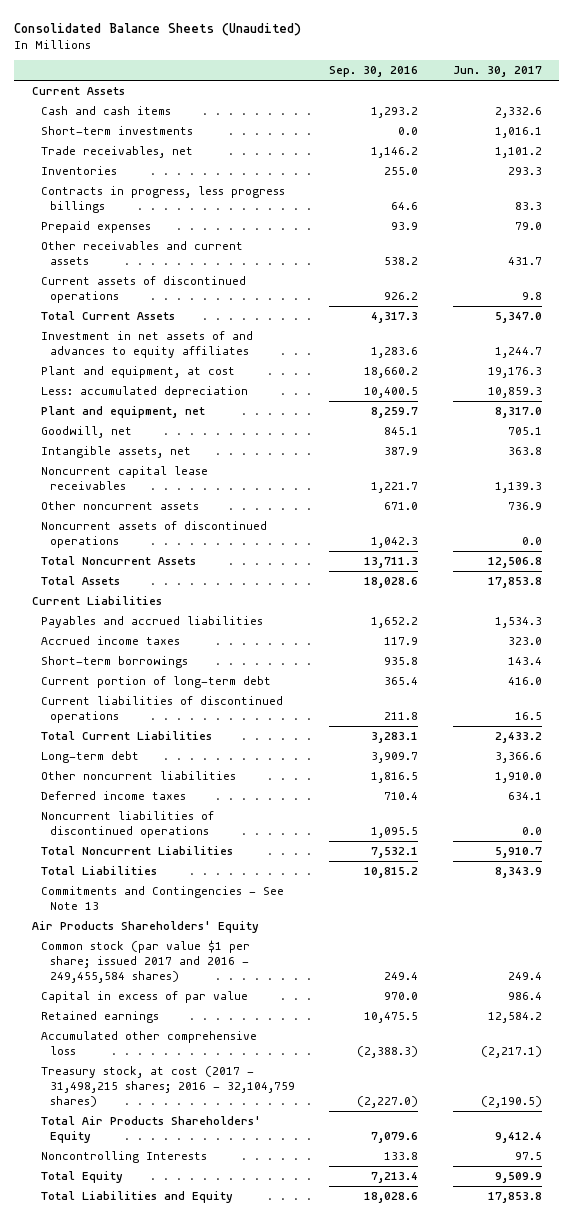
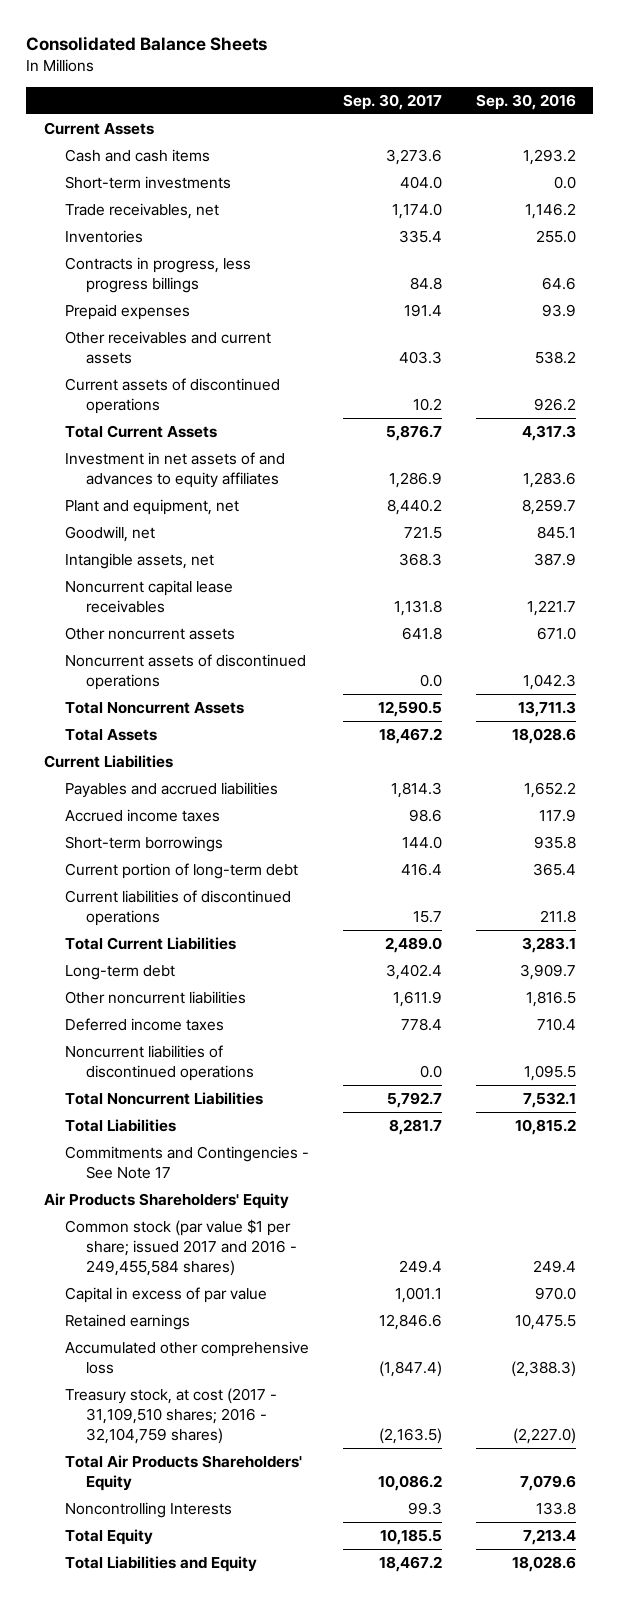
- Consolidated Balance Sheets (Unaudited)
+ Consolidated Balance Sheets
- | Sep. 30, 2016 | Jun. 30, 2017
+ | Sep. 30, 2017 | Sep. 30, 2016
- Plant and equipment, at cost | 18,660.2 | 19,176.3
- Less: accumulated depreciation | 10,400.5 | 10,859.3
- Commitments and Contingencies - See Note 13
+ Commitments and Contingencies - See Note 17
- Treasury stock, at cost (2017 - 31,498,215 shares; 2016 - 32,104,759 shares) | (2,227.0) | (2,190.5)
+ Treasury stock, at cost (2017 - 31,109,510 shares; 2016 - 32,104,759 shares) | (2,163.5) | (2,227.0)

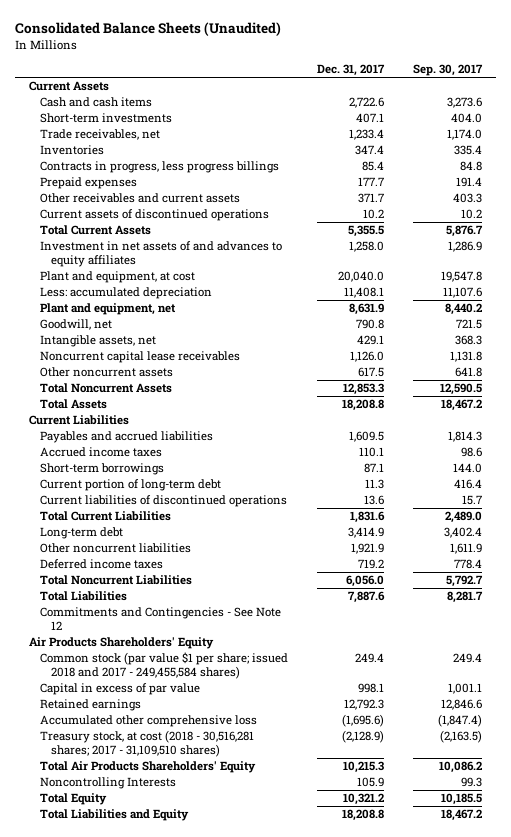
- Consolidated Balance Sheets
+ Consolidated Balance Sheets (Unaudited)
- | Sep. 30, 2017 | Sep. 30, 2016
+ | Dec. 31, 2017 | Sep. 30, 2017
+ Plant and equipment, at cost | 20,040.0 | 19,547.8
+ Less: accumulated depreciation | 11,408.1 | 11,107.6
- Noncurrent assets of discontinued operations | 0.0 | 1,042.3
- Noncurrent liabilities of discontinued operations | 0.0 | 1,095.5
- Commitments and Contingencies - See Note 17
+ Commitments and Contingencies - See Note 12
- Common stock (par value $1 per share; issued 2017 and 2016 - 249,455,584 shares) | 249.4 | 249.4
+ Common stock (par value $1 per share; issued 2018 and 2017 - 249,455,584 shares) | 249.4 | 249.4
- Treasury stock, at cost (2017 - 31,109,510 shares; 2016 - 32,104,759 shares) | (2,163.5) | (2,227.0)
+ Treasury stock, at cost (2018 - 30,516,281 shares; 2017 - 31,109,510 shares) | (2,128.9) | (2,163.5)

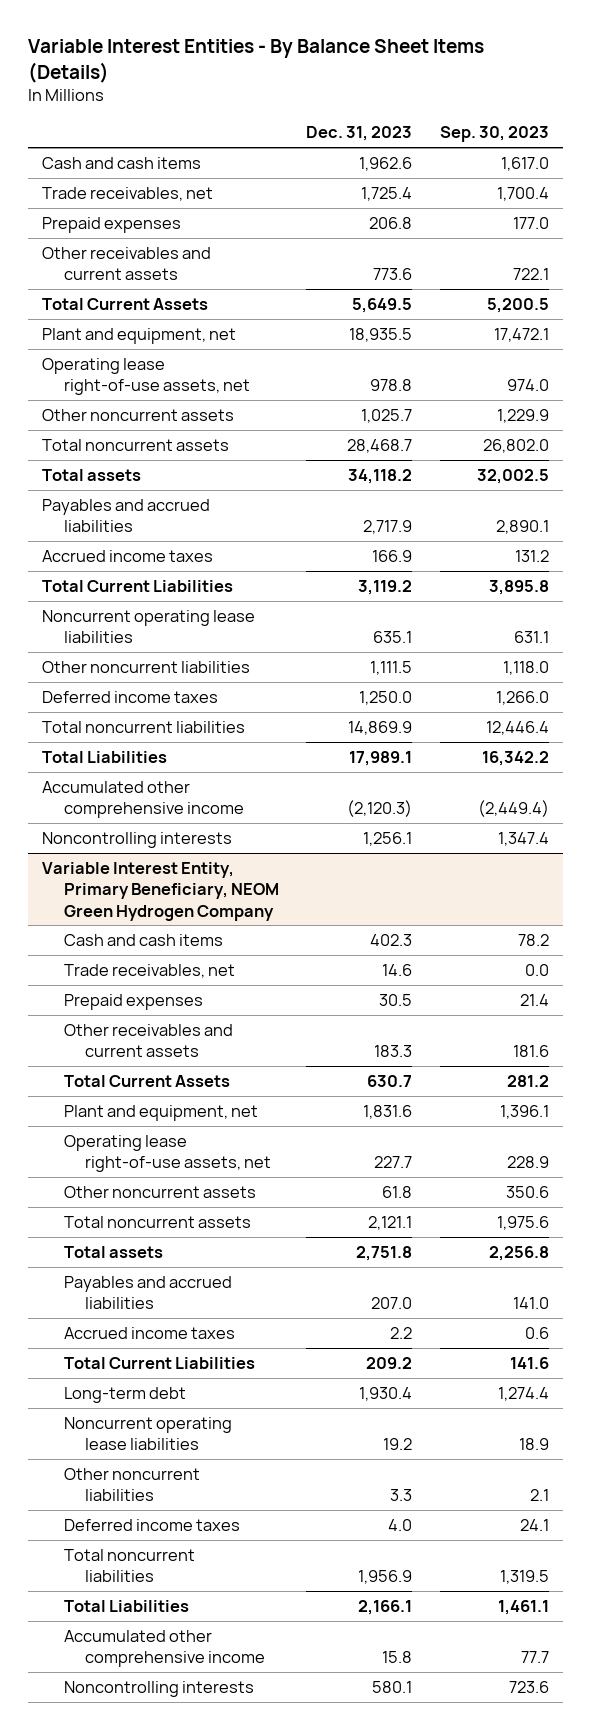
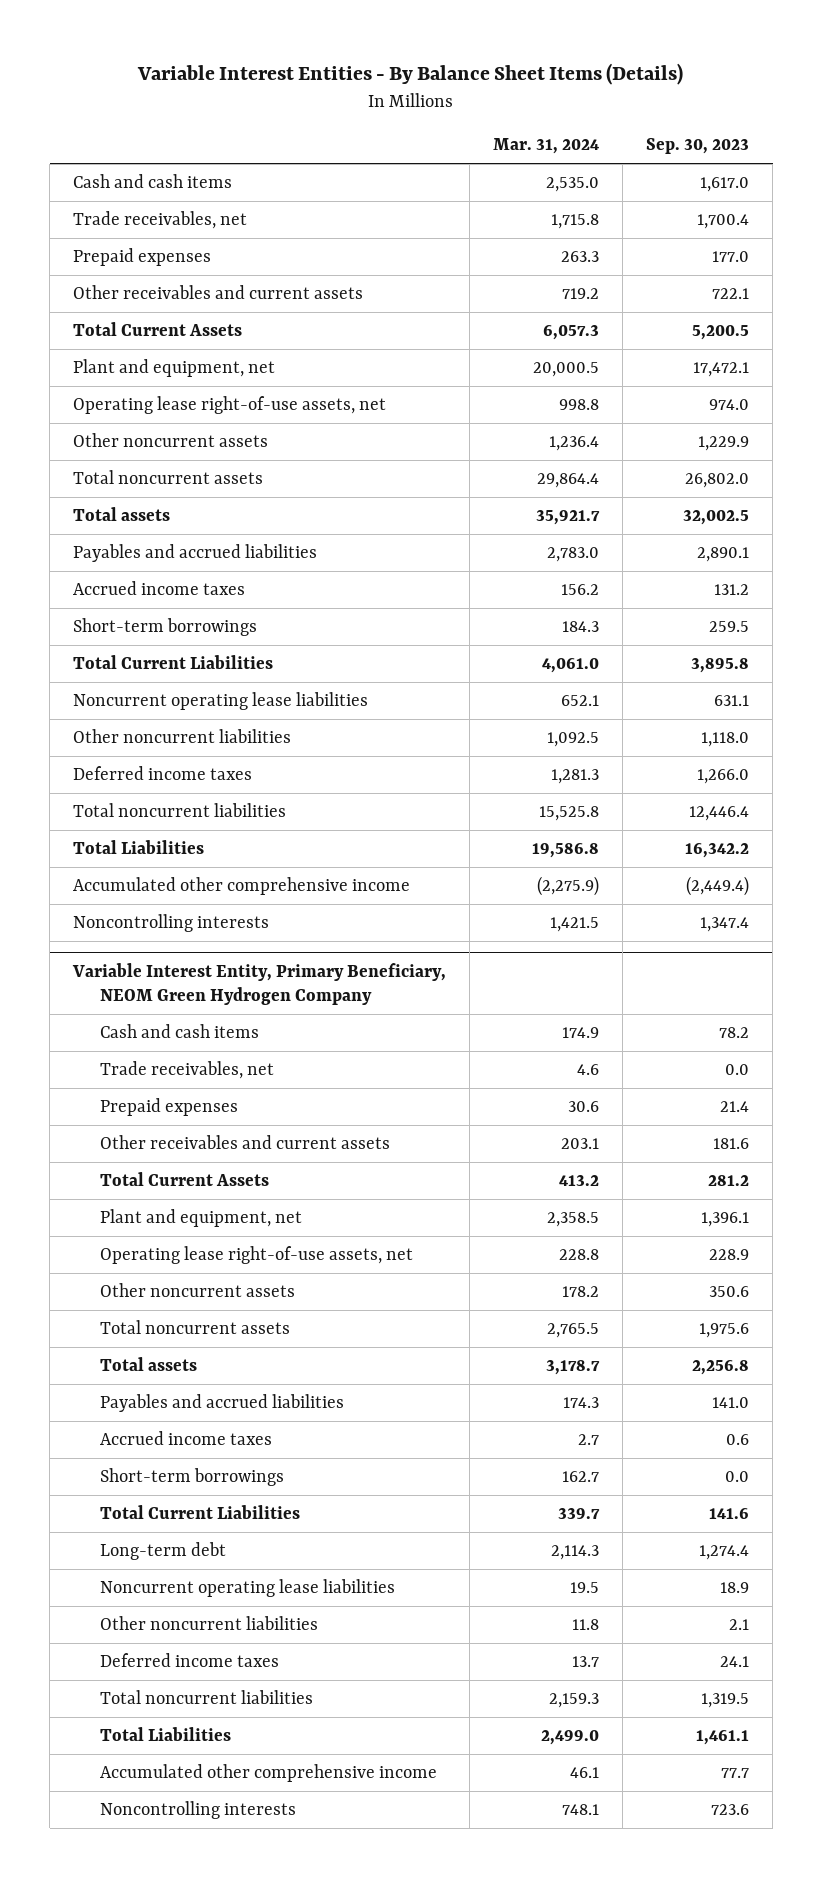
- | Dec. 31, 2023 | Sep. 30, 2023
+ | Mar. 31, 2024 | Sep. 30, 2023
+ Short-term borrowings | 184.3 | 259.5
@ Variable Interest Entity, Primary Beneficiary, NEOM Green Hydrogen Company
+ Short-term borrowings | 162.7 | 0.0

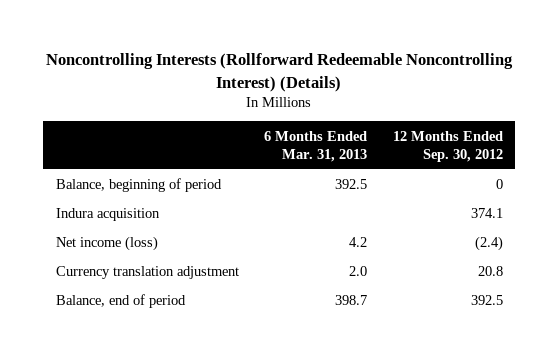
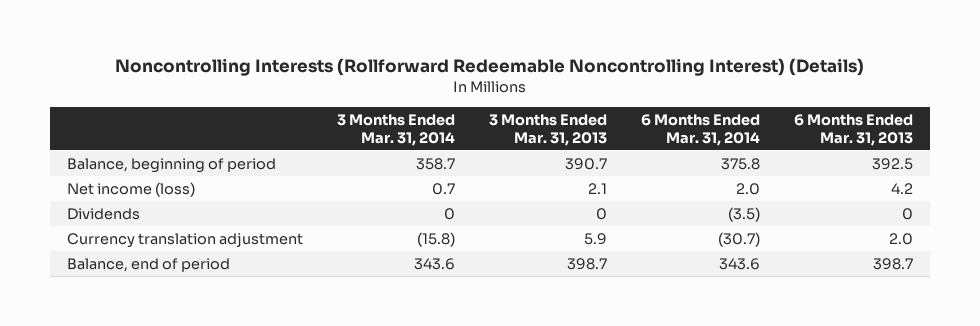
- | 6 Months Ended Mar. 31, 2013 | 12 Months Ended Sep. 30, 2012
+ | 3 Months Ended Mar. 31, 2014 | 3 Months Ended Mar. 31, 2013 | 6 Months Ended Mar. 31, 2014 | 6 Months Ended Mar. 31, 2013
- Indura acquisition | | 374.1
+ Dividends | 0 | 0 | (3.5) | 0

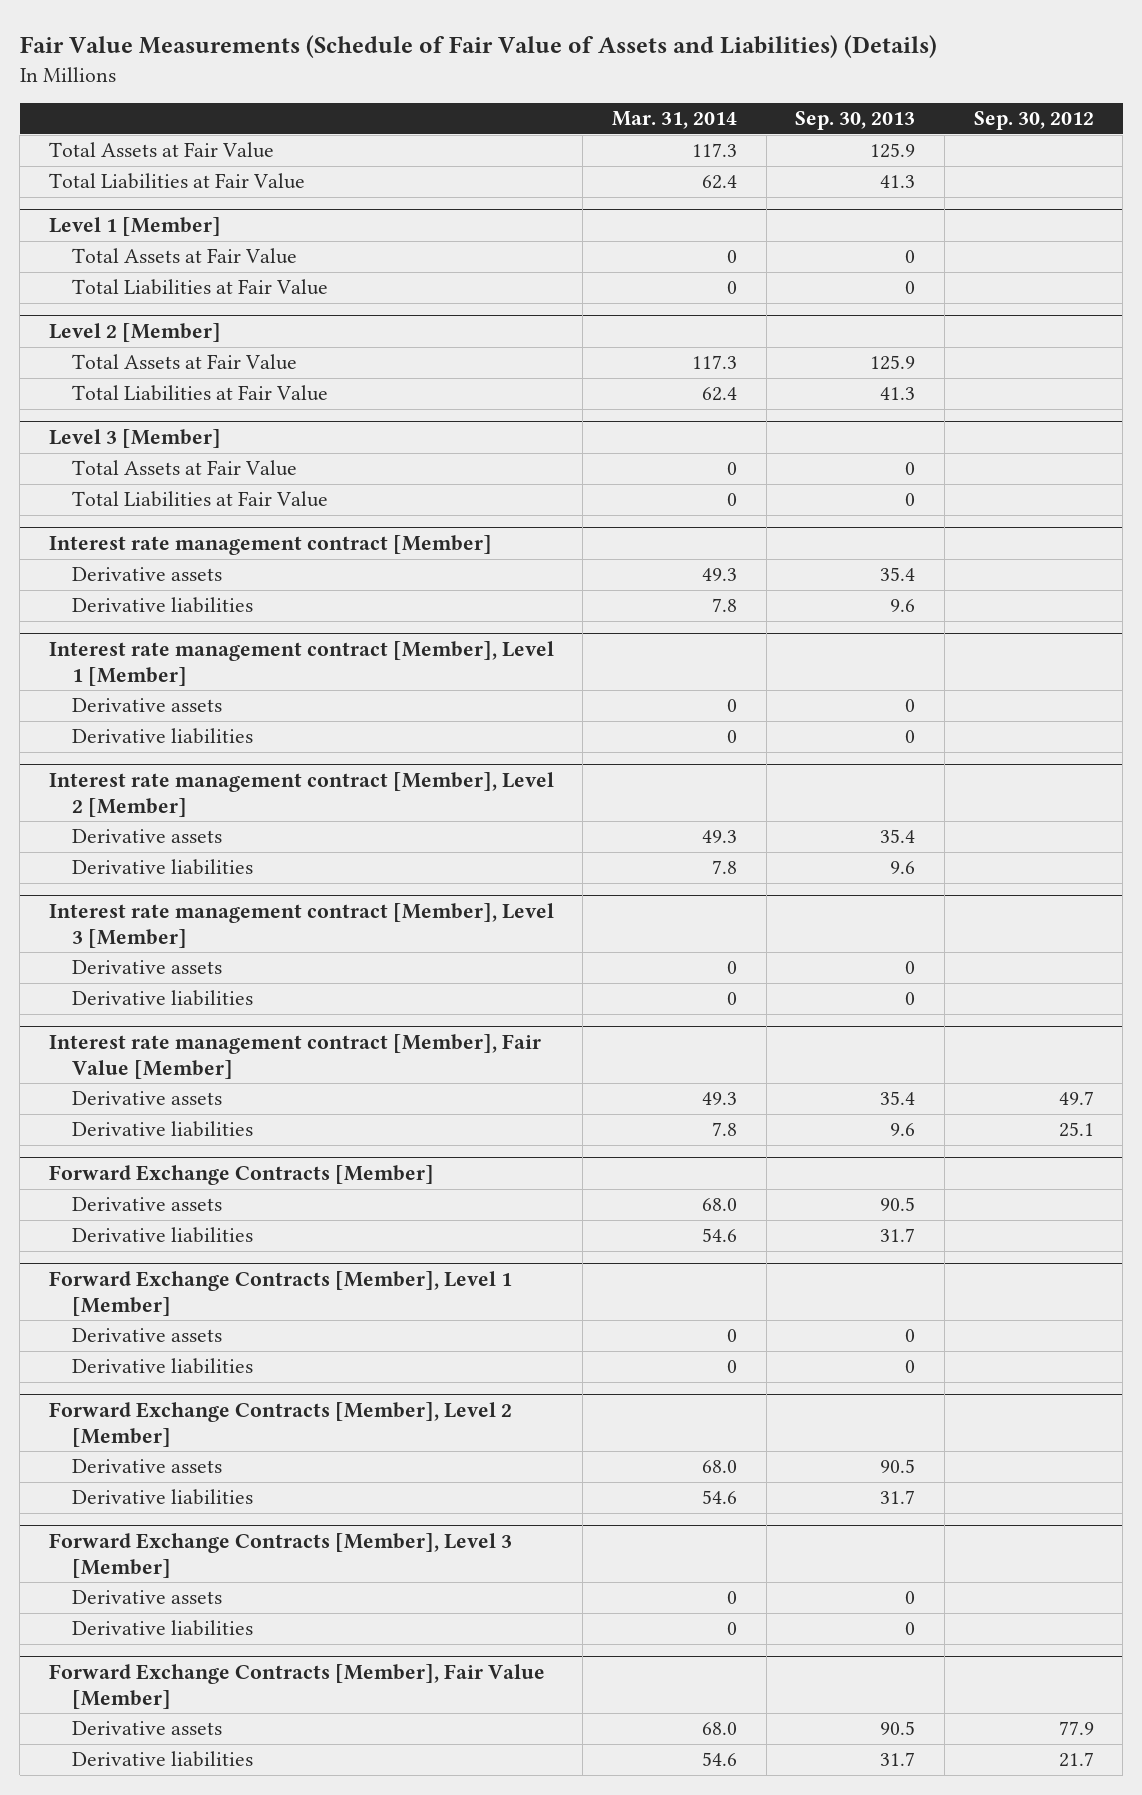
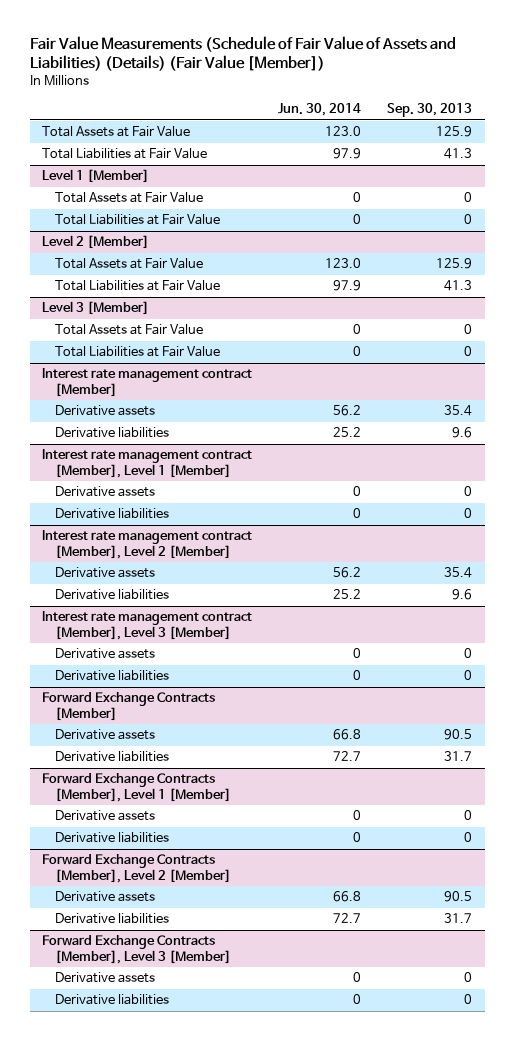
- Fair Value Measurements (Schedule of Fair Value of Assets and Liabilities) (Details)
+ Fair Value Measurements (Schedule of Fair Value of Assets and Liabilities) (Details) (Fair Value [Member])
- | Mar. 31, 2014 | Sep. 30, 2013 | Sep. 30, 2012
+ | Jun. 30, 2014 | Sep. 30, 2013
- Interest rate management contract [Member], Fair Value [Member]
- Derivative assets | 49.3 | 35.4 | 49.7
- Derivative liabilities | 7.8 | 9.6 | 25.1
- Forward Exchange Contracts [Member], Fair Value [Member]
- Derivative assets | 68.0 | 90.5 | 77.9
- Derivative liabilities | 54.6 | 31.7 | 21.7

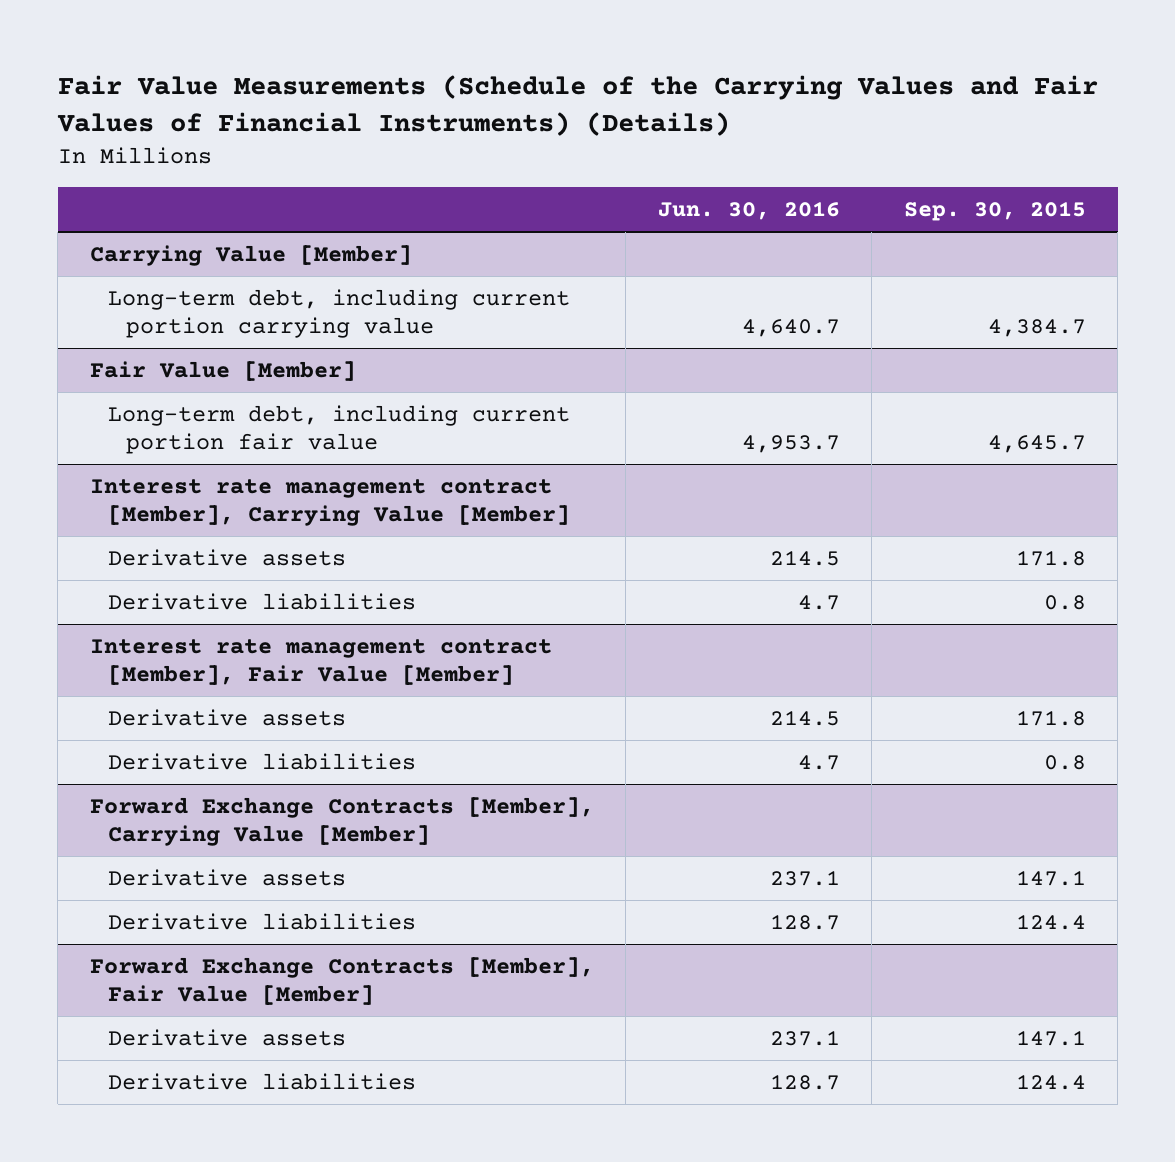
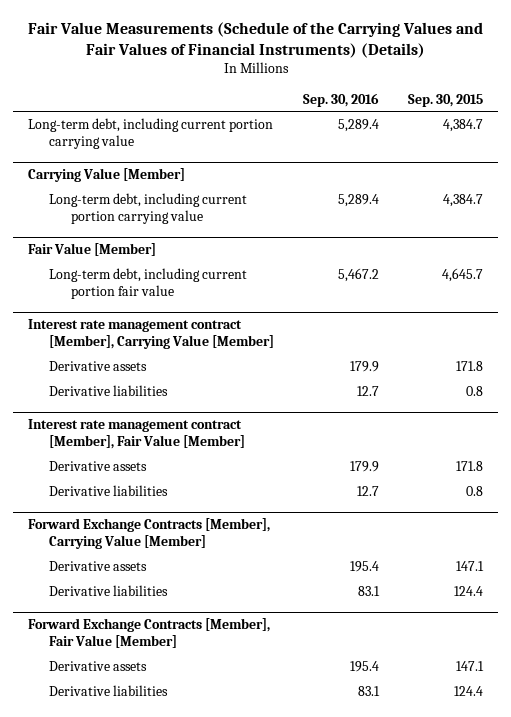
- | Jun. 30, 2016 | Sep. 30, 2015
+ | Sep. 30, 2016 | Sep. 30, 2015
+ Long-term debt, including current portion carrying value | 5,289.4 | 4,384.7

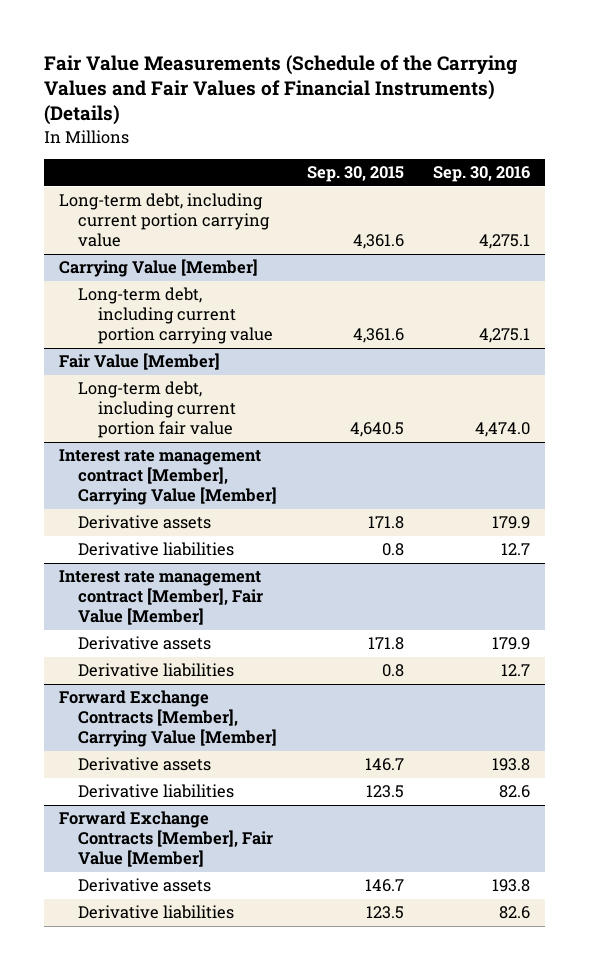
- | Sep. 30, 2016 | Sep. 30, 2015
+ | Sep. 30, 2015 | Sep. 30, 2016
- Long-term debt, including current portion carrying value | 5,289.4 | 4,384.7
+ Long-term debt, including current portion carrying value | 4,361.6 | 4,275.1
@ Carrying Value [Member]
- Long-term debt, including current portion carrying value | 5,289.4 | 4,384.7
+ Long-term debt, including current portion carrying value | 4,361.6 | 4,275.1
@ Fair Value [Member]
- Long-term debt, including current portion fair value | 5,467.2 | 4,645.7
+ Long-term debt, including current portion fair value | 4,640.5 | 4,474.0
@ Forward Exchange Contracts [Member], Carrying Value [Member]
- Derivative assets | 195.4 | 147.1
- Derivative liabilities | 83.1 | 124.4
+ Derivative assets | 146.7 | 193.8
+ Derivative liabilities | 123.5 | 82.6
@ Forward Exchange Contracts [Member], Fair Value [Member]
- Derivative assets | 195.4 | 147.1
- Derivative liabilities | 83.1 | 124.4
+ Derivative assets | 146.7 | 193.8
+ Derivative liabilities | 123.5 | 82.6

